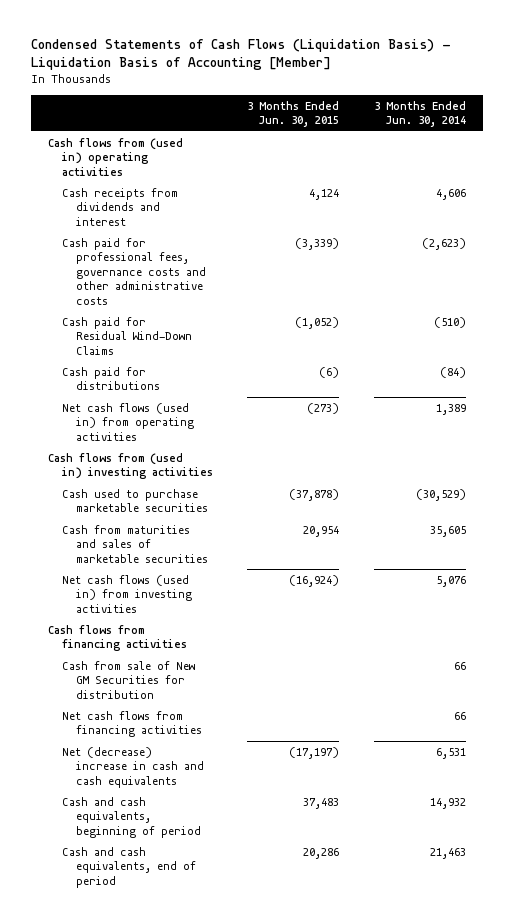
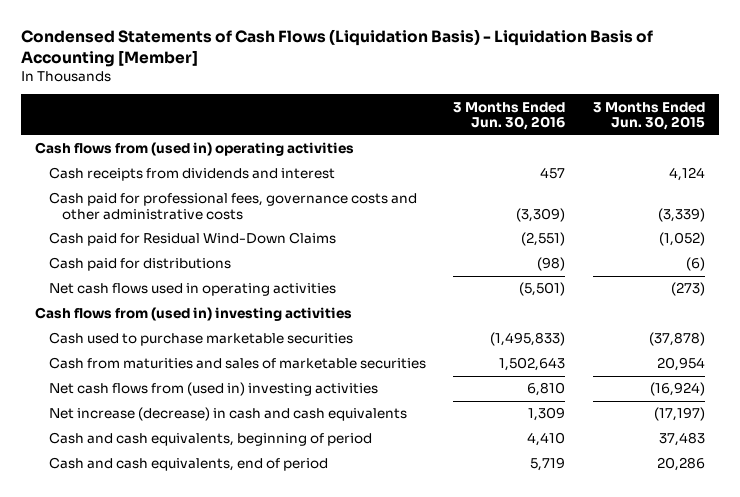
- | 3 Months Ended Jun. 30, 2015 | 3 Months Ended Jun. 30, 2014
+ | 3 Months Ended Jun. 30, 2016 | 3 Months Ended Jun. 30, 2015
- Net cash flows (used in) from operating activities | (273) | 1,389
+ Net cash flows used in operating activities | (5,501) | (273)
- Net cash flows (used in) from investing activities | (16,924) | 5,076
- Cash flows from financing activities
- Cash from sale of New GM Securities for distribution | | 66
- Net cash flows from financing activities | | 66
- Net (decrease) increase in cash and cash equivalents | (17,197) | 6,531
+ Net cash flows from (used in) investing activities | 6,810 | (16,924)
+ Net increase (decrease) in cash and cash equivalents | 1,309 | (17,197)

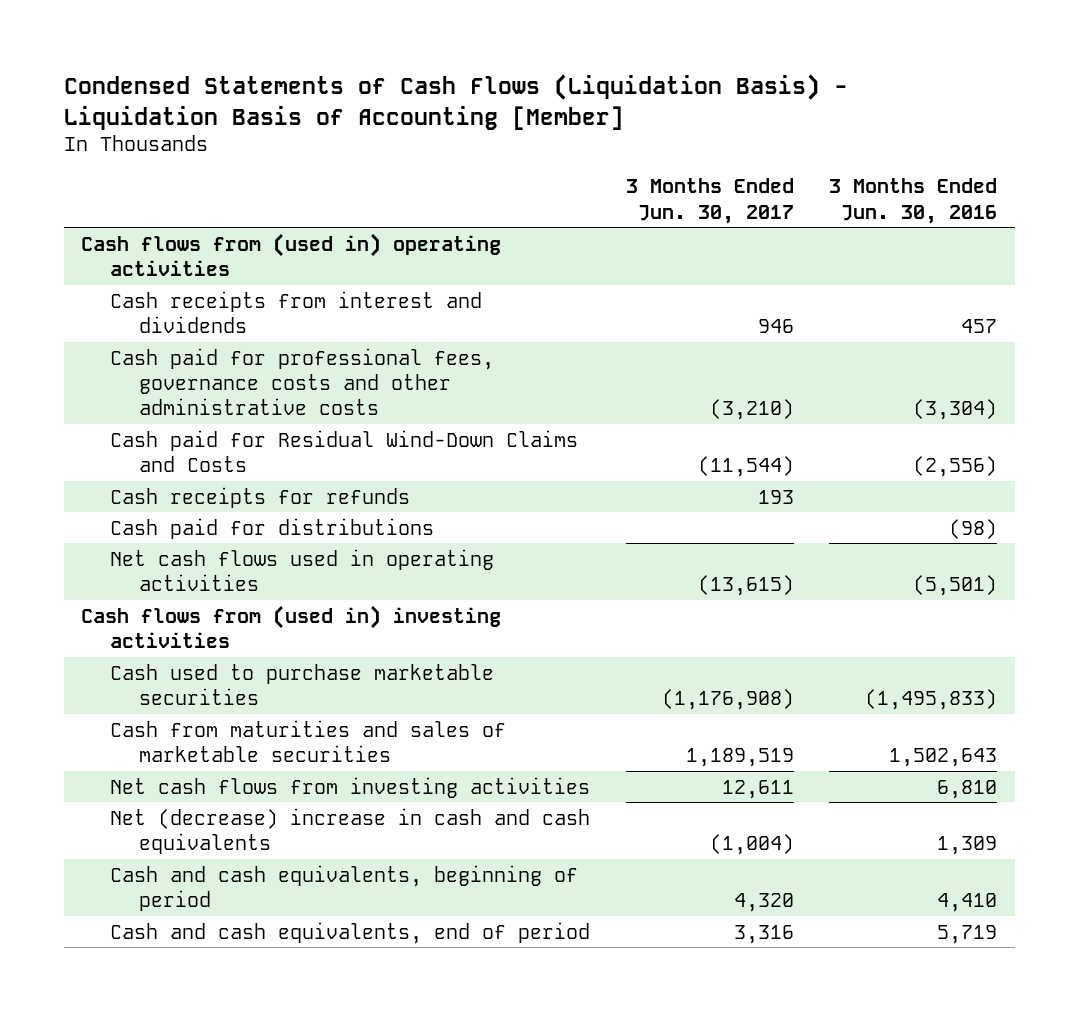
- | 3 Months Ended Jun. 30, 2016 | 3 Months Ended Jun. 30, 2015
+ | 3 Months Ended Jun. 30, 2017 | 3 Months Ended Jun. 30, 2016
- Cash receipts from dividends and interest | 457 | 4,124
- Cash paid for professional fees, governance costs and other administrative costs | (3,309) | (3,339)
- Cash paid for Residual Wind-Down Claims | (2,551) | (1,052)
+ Cash receipts from interest and dividends | 946 | 457
+ Cash paid for professional fees, governance costs and other administrative costs | (3,210) | (3,304)
+ Cash paid for Residual Wind-Down Claims and Costs | (11,544) | (2,556)
+ Cash receipts for refunds | 193 |
- Net cash flows from (used in) investing activities | 6,810 | (16,924)
- Net increase (decrease) in cash and cash equivalents | 1,309 | (17,197)
+ Net cash flows from investing activities | 12,611 | 6,810
+ Net (decrease) increase in cash and cash equivalents | (1,004) | 1,309

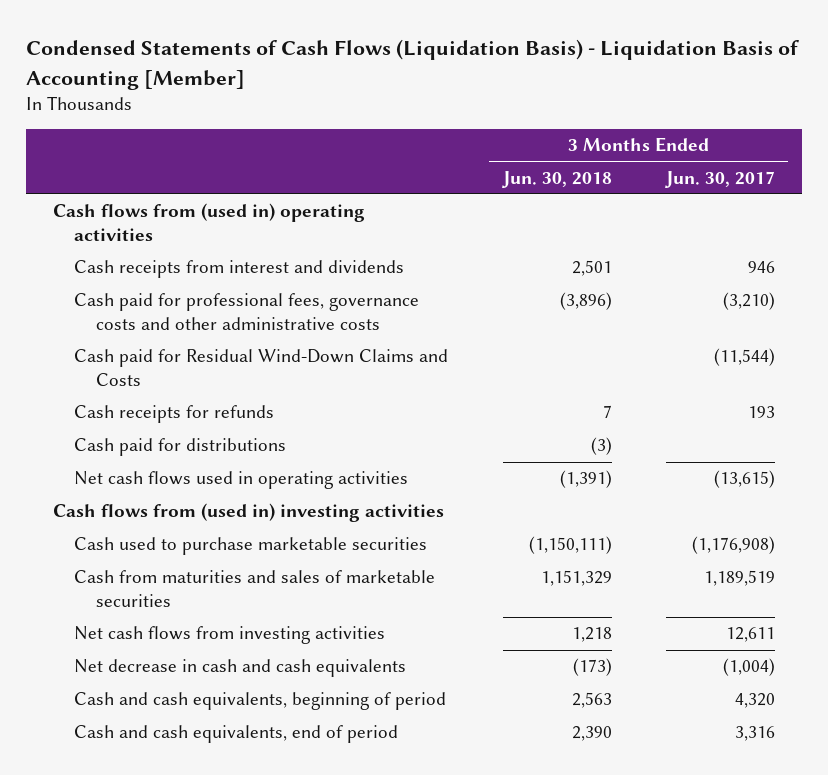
- | 3 Months Ended Jun. 30, 2017 | 3 Months Ended Jun. 30, 2016
+ | 3 Months Ended Jun. 30, 2018 | 3 Months Ended Jun. 30, 2017
- Net (decrease) increase in cash and cash equivalents | (1,004) | 1,309
+ Net decrease in cash and cash equivalents | (173) | (1,004)

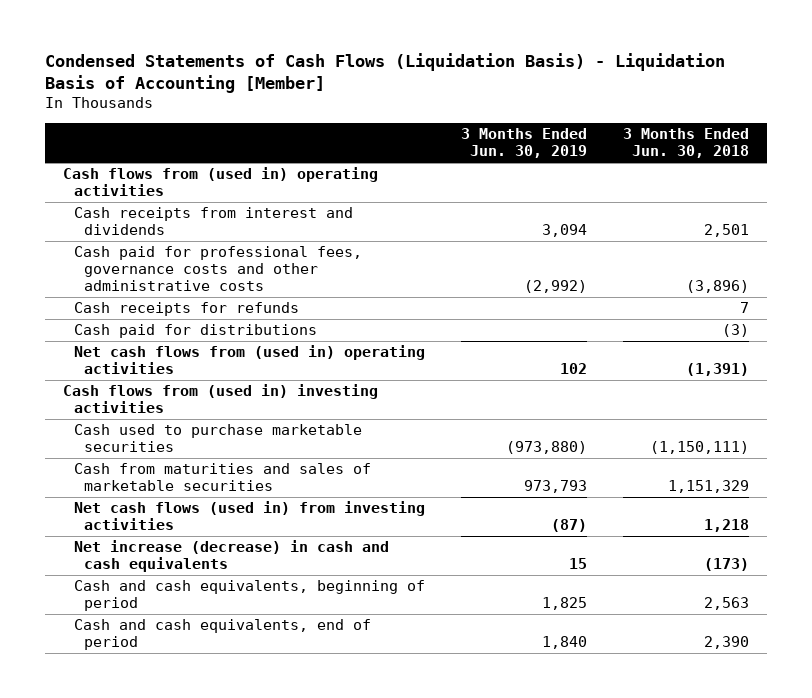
- | 3 Months Ended Jun. 30, 2018 | 3 Months Ended Jun. 30, 2017
+ | 3 Months Ended Jun. 30, 2019 | 3 Months Ended Jun. 30, 2018
- Cash paid for Residual Wind-Down Claims and Costs | | (11,544)
- Net cash flows used in operating activities | (1,391) | (13,615)
+ Net cash flows from (used in) operating activities | 102 | (1,391)
- Net cash flows from investing activities | 1,218 | 12,611
- Net decrease in cash and cash equivalents | (173) | (1,004)
+ Net cash flows (used in) from investing activities | (87) | 1,218
+ Net increase (decrease) in cash and cash equivalents | 15 | (173)

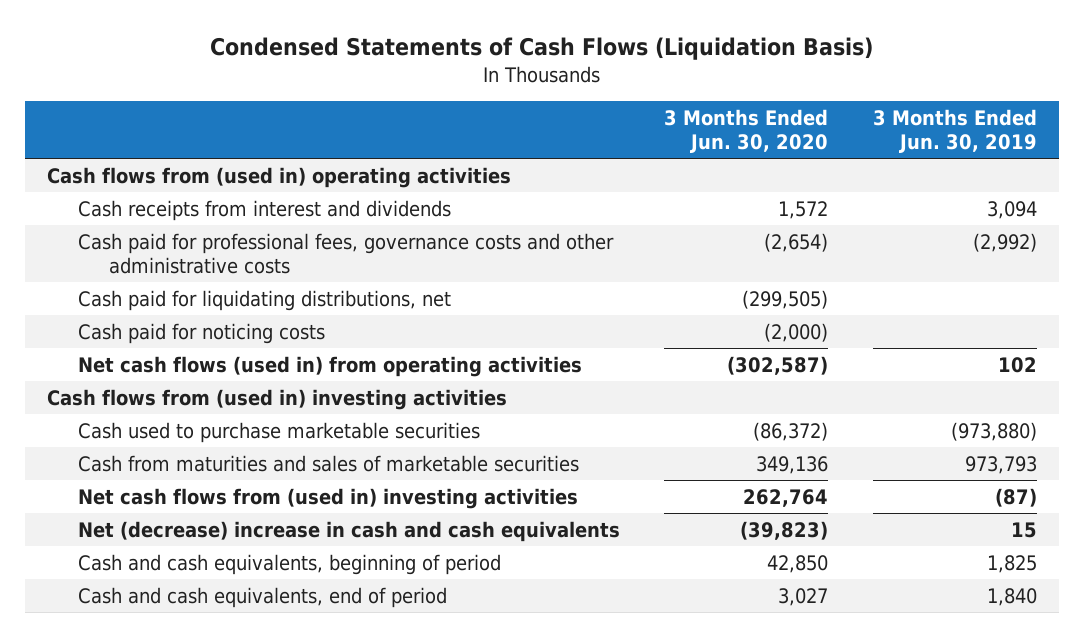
- Condensed Statements of Cash Flows (Liquidation Basis) - Liquidation Basis of Accounting [Member]
+ Condensed Statements of Cash Flows (Liquidation Basis)
- | 3 Months Ended Jun. 30, 2019 | 3 Months Ended Jun. 30, 2018
+ | 3 Months Ended Jun. 30, 2020 | 3 Months Ended Jun. 30, 2019
- Cash receipts for refunds | | 7
- Cash paid for distributions | | (3)
- Net cash flows from (used in) operating activities | 102 | (1,391)
+ Cash paid for liquidating distributions, net | (299,505) |
+ Cash paid for noticing costs | (2,000) |
+ Net cash flows (used in) from operating activities | (302,587) | 102
- Net cash flows (used in) from investing activities | (87) | 1,218
- Net increase (decrease) in cash and cash equivalents | 15 | (173)
+ Net cash flows from (used in) investing activities | 262,764 | (87)
+ Net (decrease) increase in cash and cash equivalents | (39,823) | 15

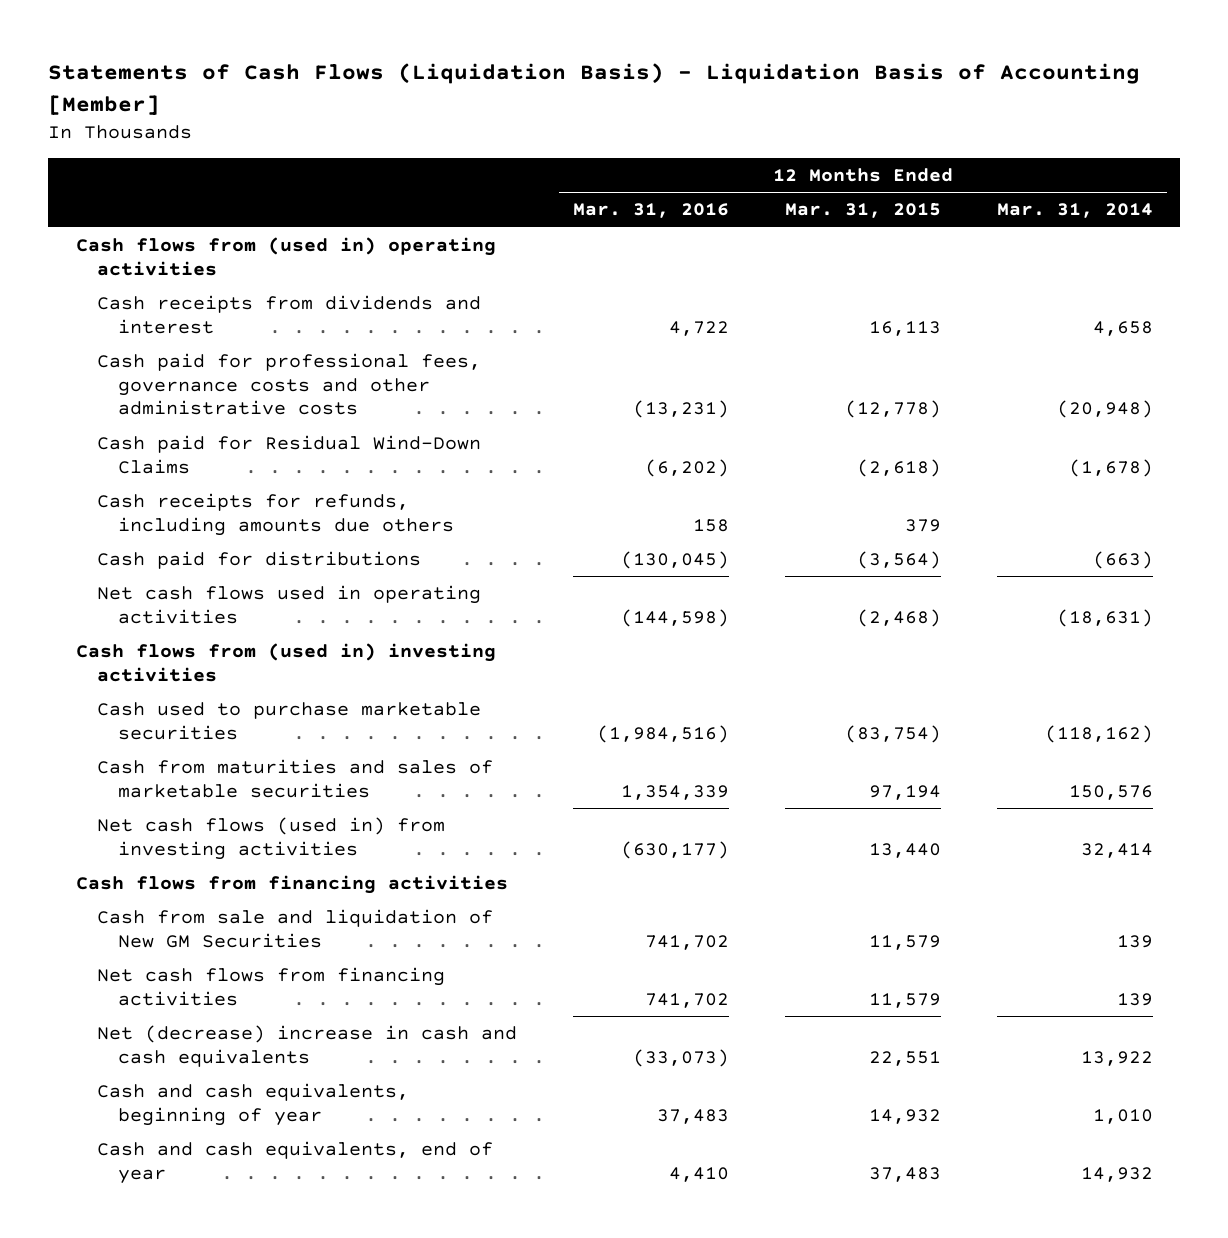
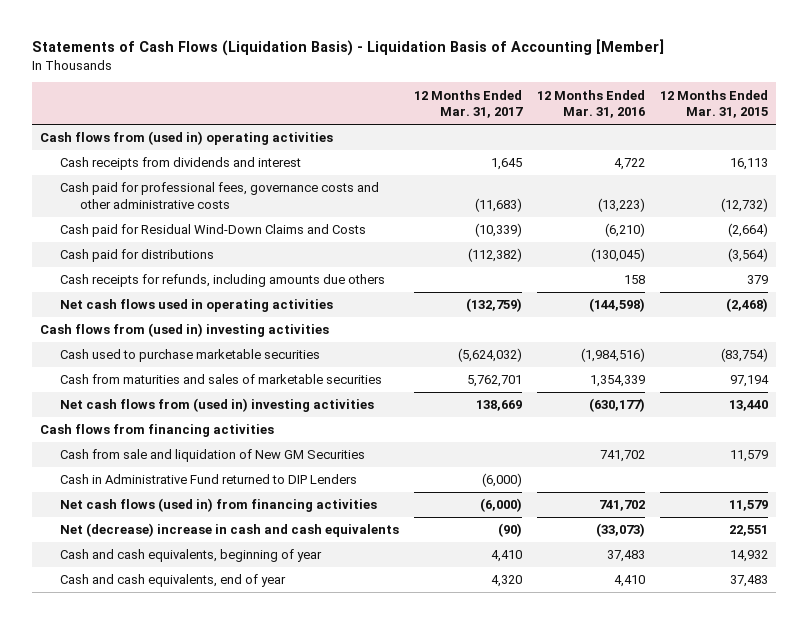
- | 12 Months Ended Mar. 31, 2016 | 12 Months Ended Mar. 31, 2015 | 12 Months Ended Mar. 31, 2014
+ | 12 Months Ended Mar. 31, 2017 | 12 Months Ended Mar. 31, 2016 | 12 Months Ended Mar. 31, 2015
- Cash paid for professional fees, governance costs and other administrative costs | (13,231) | (12,778) | (20,948)
- Cash paid for Residual Wind-Down Claims | (6,202) | (2,618) | (1,678)
+ Cash paid for professional fees, governance costs and other administrative costs | (11,683) | (13,223) | (12,732)
+ Cash paid for Residual Wind-Down Claims and Costs | (10,339) | (6,210) | (2,664)
moved down: Cash receipts for refunds, including amounts due others | | 158 | 379
- Net cash flows (used in) from investing activities | (630,177) | 13,440 | 32,414
+ Net cash flows from (used in) investing activities | 138,669 | (630,177) | 13,440
- Net cash flows from financing activities | 741,702 | 11,579 | 139
+ Cash in Administrative Fund returned to DIP Lenders | (6,000) | |
+ Net cash flows (used in) from financing activities | (6,000) | 741,702 | 11,579

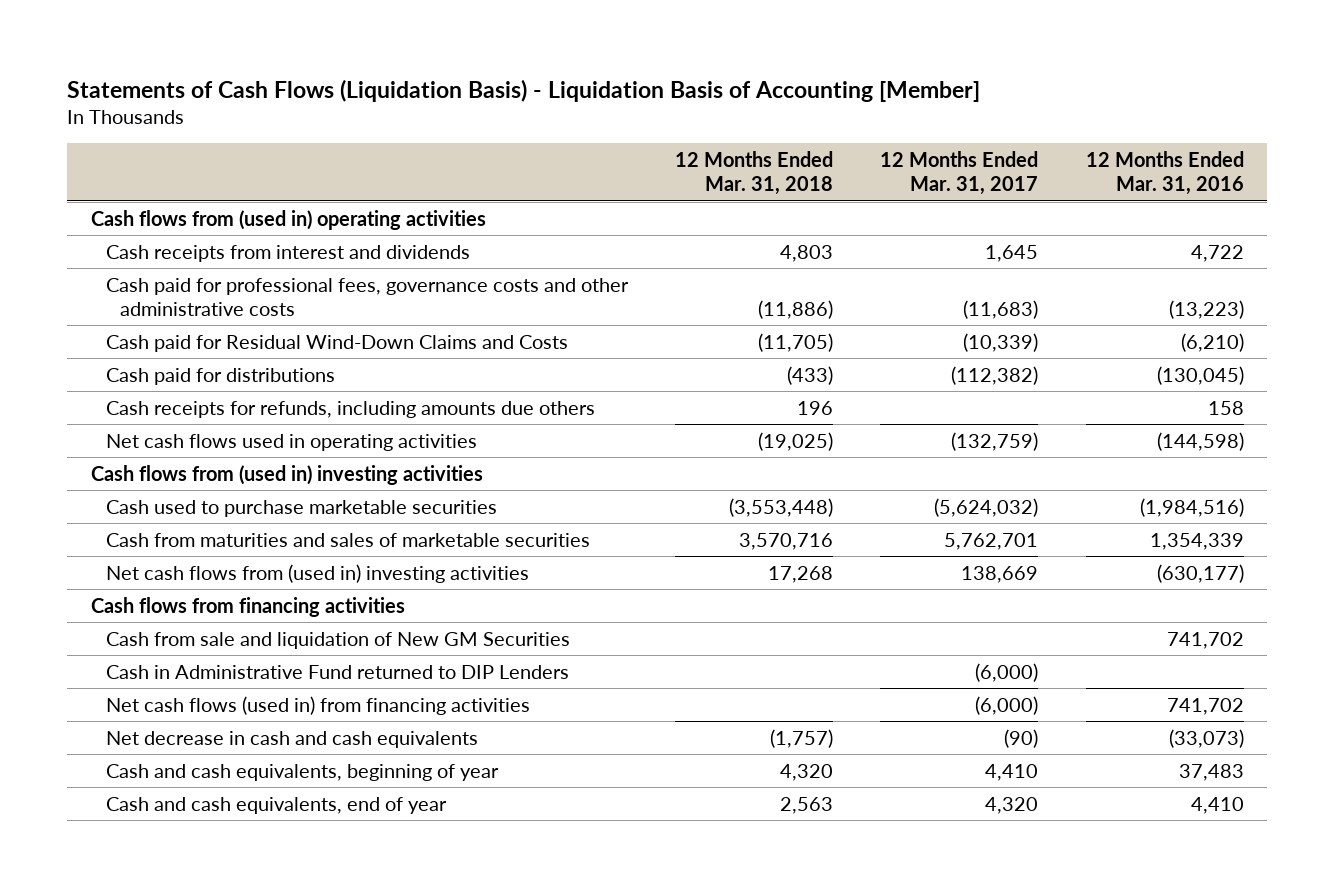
- | 12 Months Ended Mar. 31, 2017 | 12 Months Ended Mar. 31, 2016 | 12 Months Ended Mar. 31, 2015
+ | 12 Months Ended Mar. 31, 2018 | 12 Months Ended Mar. 31, 2017 | 12 Months Ended Mar. 31, 2016
- Cash receipts from dividends and interest | 1,645 | 4,722 | 16,113
+ Cash receipts from interest and dividends | 4,803 | 1,645 | 4,722
- Net (decrease) increase in cash and cash equivalents | (90) | (33,073) | 22,551
+ Net decrease in cash and cash equivalents | (1,757) | (90) | (33,073)

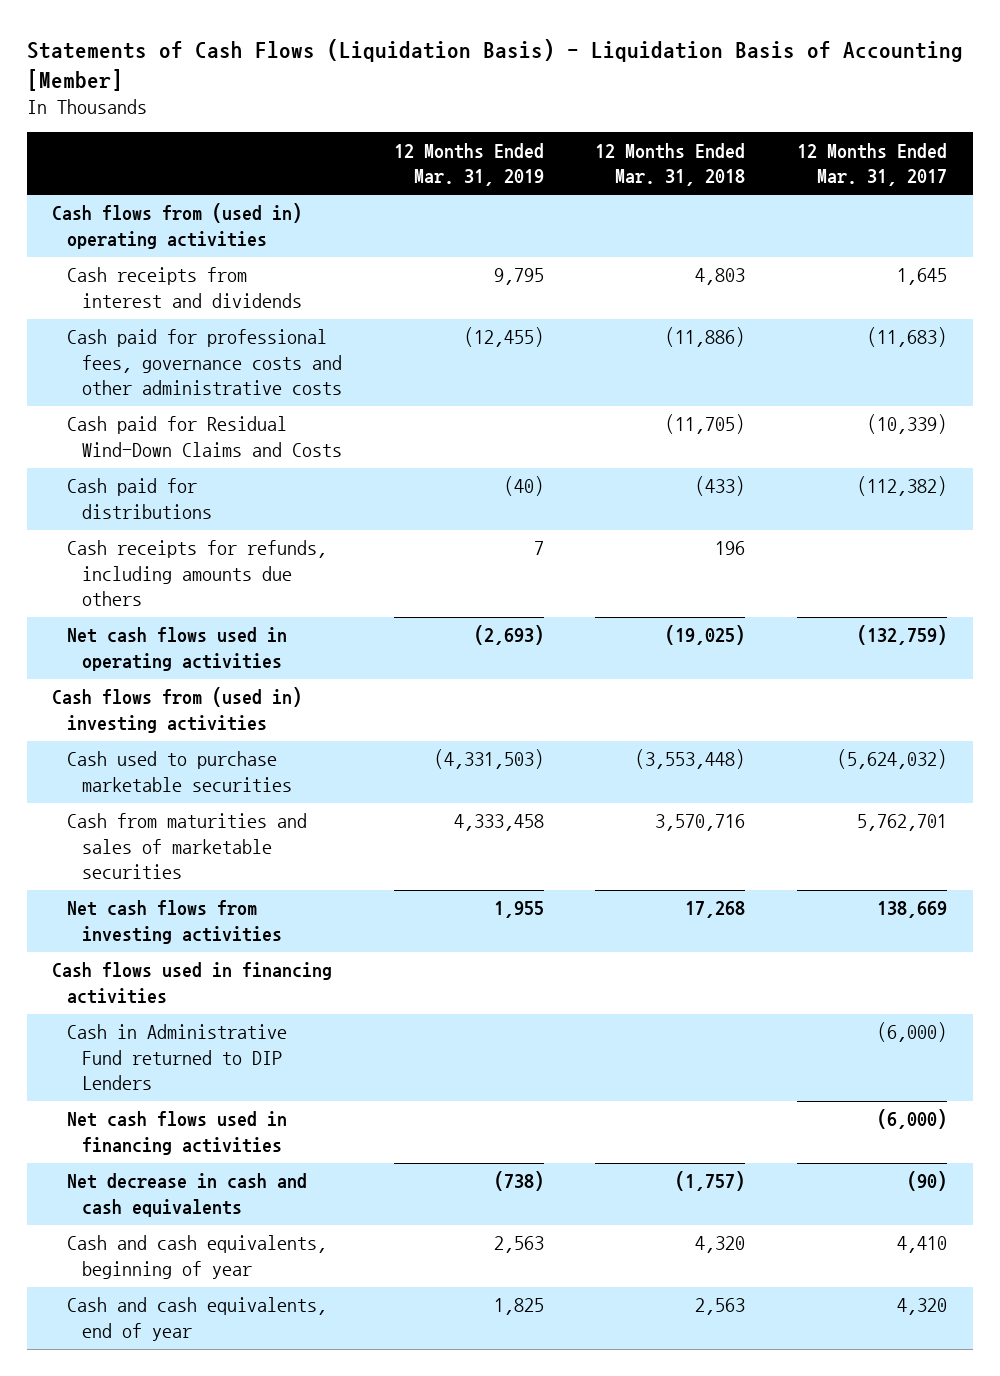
- | 12 Months Ended Mar. 31, 2018 | 12 Months Ended Mar. 31, 2017 | 12 Months Ended Mar. 31, 2016
+ | 12 Months Ended Mar. 31, 2019 | 12 Months Ended Mar. 31, 2018 | 12 Months Ended Mar. 31, 2017
- Net cash flows from (used in) investing activities | 17,268 | 138,669 | (630,177)
- Cash flows from financing activities
- Cash from sale and liquidation of New GM Securities | | | 741,702
+ Net cash flows from investing activities | 1,955 | 17,268 | 138,669
+ Cash flows used in financing activities
- Net cash flows (used in) from financing activities | | (6,000) | 741,702
+ Net cash flows used in financing activities | | | (6,000)

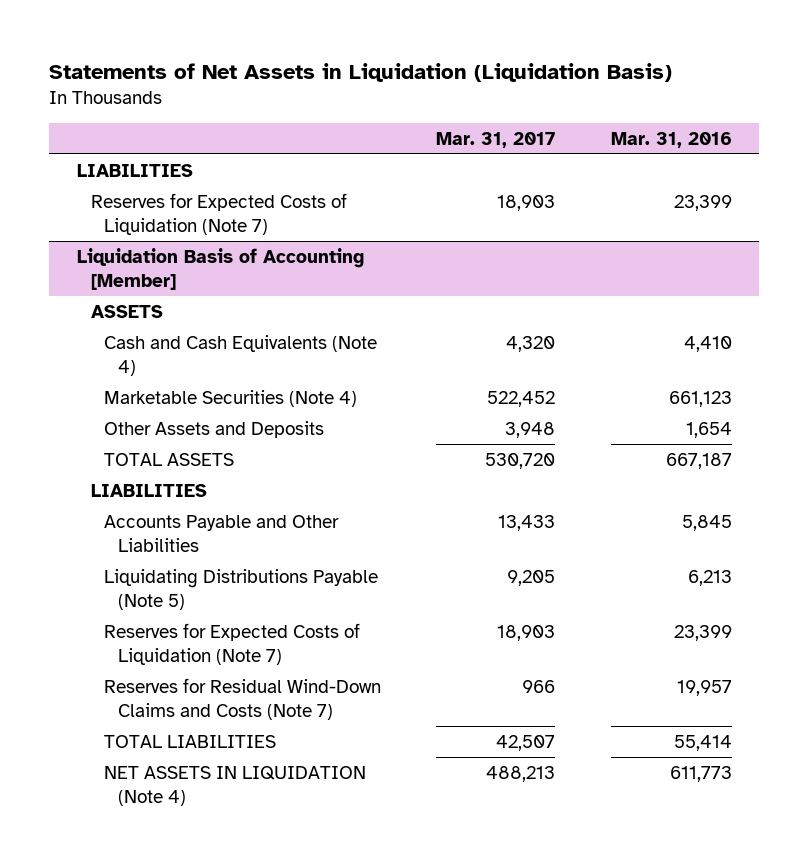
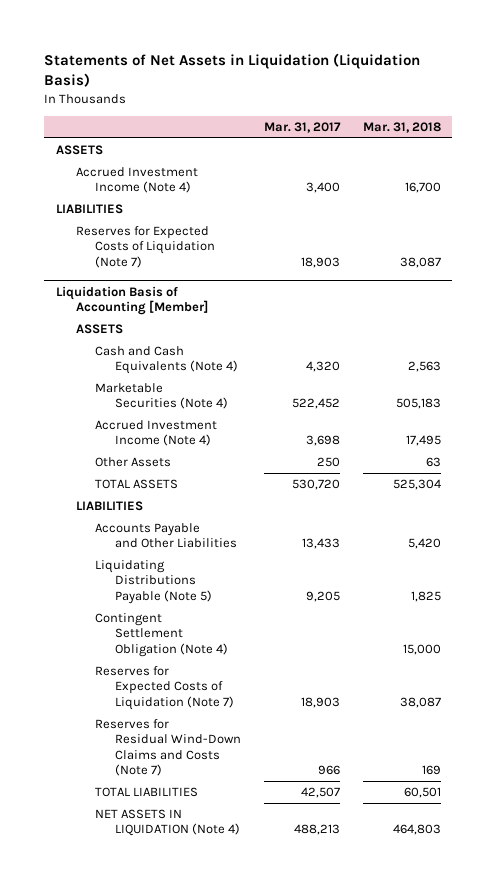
- | Mar. 31, 2017 | Mar. 31, 2016
+ | Mar. 31, 2017 | Mar. 31, 2018
+ ASSETS
+ Accrued Investment Income (Note 4) | 3,400 | 16,700
@ Liquidation Basis of Accounting [Member]
- Other Assets and Deposits | 3,948 | 1,654
+ Accrued Investment Income (Note 4) | 3,698 | 17,495
+ Other Assets | 250 | 63
+ Contingent Settlement Obligation (Note 4) | | 15,000

